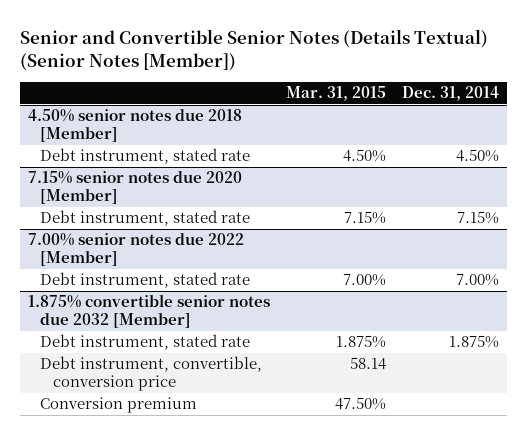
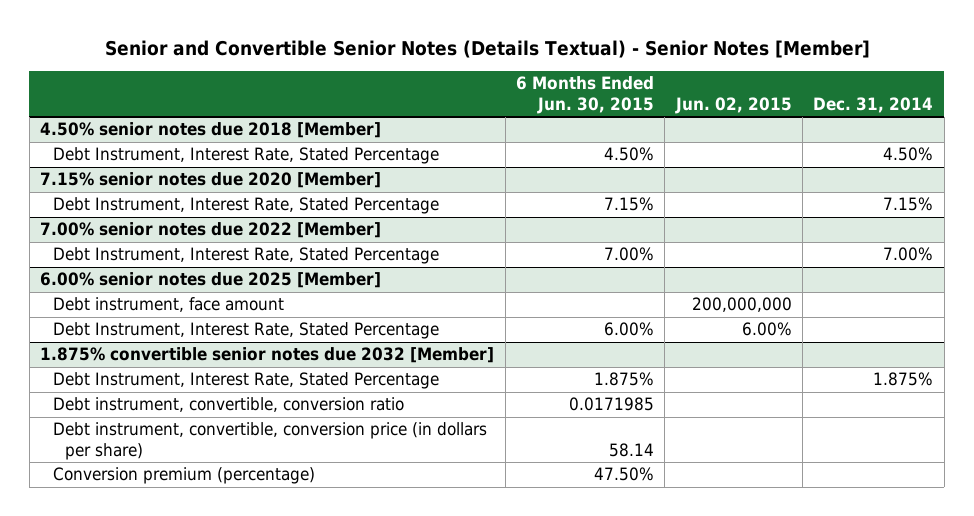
- Senior and Convertible Senior Notes (Details Textual) (Senior Notes [Member])
+ Senior and Convertible Senior Notes (Details Textual) - Senior Notes [Member]
- | Mar. 31, 2015 | Dec. 31, 2014
+ | 6 Months Ended Jun. 30, 2015 | Jun. 02, 2015 | Dec. 31, 2014
@ 4.50% senior notes due 2018 [Member]
- Debt instrument, stated rate | 4.50% | 4.50%
+ Debt Instrument, Interest Rate, Stated Percentage | 4.50% | | 4.50%
@ 7.15% senior notes due 2020 [Member]
- Debt instrument, stated rate | 7.15% | 7.15%
+ Debt Instrument, Interest Rate, Stated Percentage | 7.15% | | 7.15%
@ 7.00% senior notes due 2022 [Member]
- Debt instrument, stated rate | 7.00% | 7.00%
+ Debt Instrument, Interest Rate, Stated Percentage | 7.00% | | 7.00%
+ 6.00% senior notes due 2025 [Member]
+ Debt instrument, face amount | | 200,000,000 |
+ Debt Instrument, Interest Rate, Stated Percentage | 6.00% | 6.00% |
@ 1.875% convertible senior notes due 2032 [Member]
- Debt instrument, stated rate | 1.875% | 1.875%
- Debt instrument, convertible, conversion price | 58.14 |
- Conversion premium | 47.50% |
+ Debt Instrument, Interest Rate, Stated Percentage | 1.875% | | 1.875%
+ Debt instrument, convertible, conversion ratio | 0.0171985 | |
+ Debt instrument, convertible, conversion price (in dollars per share) | 58.14 | |
+ Conversion premium (percentage) | 47.50% | |

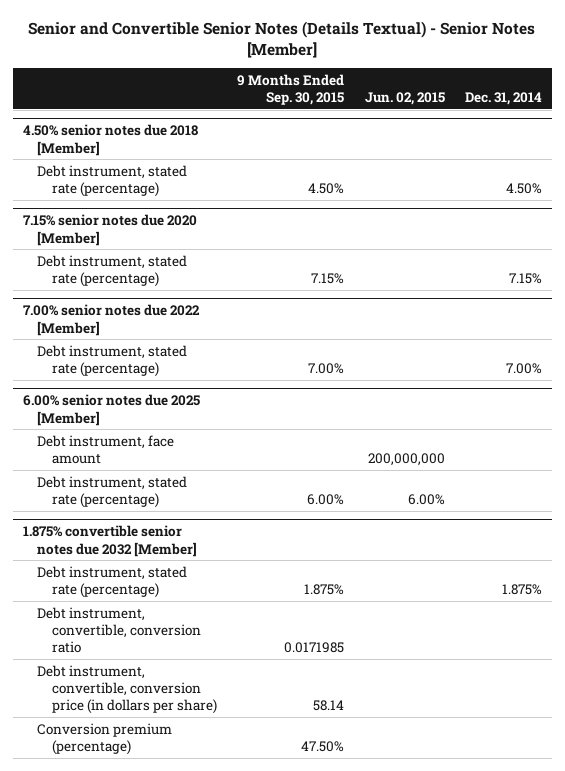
- | 6 Months Ended Jun. 30, 2015 | Jun. 02, 2015 | Dec. 31, 2014
+ | 9 Months Ended Sep. 30, 2015 | Jun. 02, 2015 | Dec. 31, 2014
@ 4.50% senior notes due 2018 [Member]
- Debt Instrument, Interest Rate, Stated Percentage | 4.50% | | 4.50%
+ Debt instrument, stated rate (percentage) | 4.50% | | 4.50%
@ 7.15% senior notes due 2020 [Member]
- Debt Instrument, Interest Rate, Stated Percentage | 7.15% | | 7.15%
+ Debt instrument, stated rate (percentage) | 7.15% | | 7.15%
@ 7.00% senior notes due 2022 [Member]
- Debt Instrument, Interest Rate, Stated Percentage | 7.00% | | 7.00%
+ Debt instrument, stated rate (percentage) | 7.00% | | 7.00%
@ 6.00% senior notes due 2025 [Member]
- Debt Instrument, Interest Rate, Stated Percentage | 6.00% | 6.00% |
+ Debt instrument, stated rate (percentage) | 6.00% | 6.00% |
@ 1.875% convertible senior notes due 2032 [Member]
- Debt Instrument, Interest Rate, Stated Percentage | 1.875% | | 1.875%
+ Debt instrument, stated rate (percentage) | 1.875% | | 1.875%

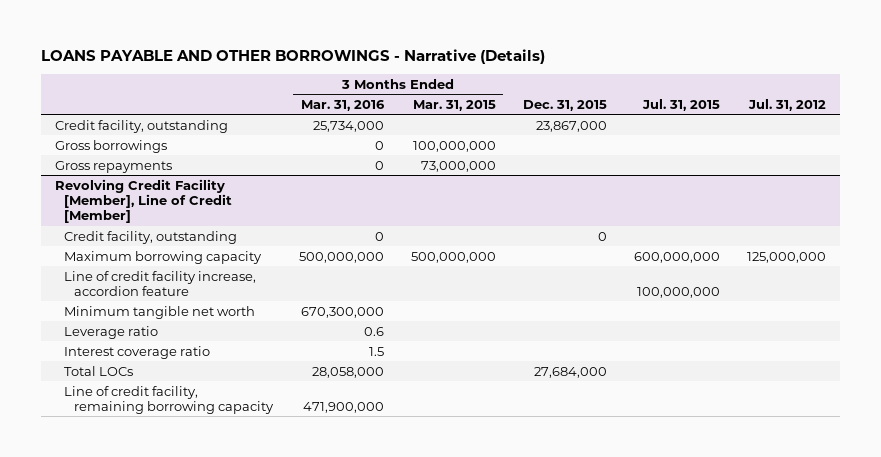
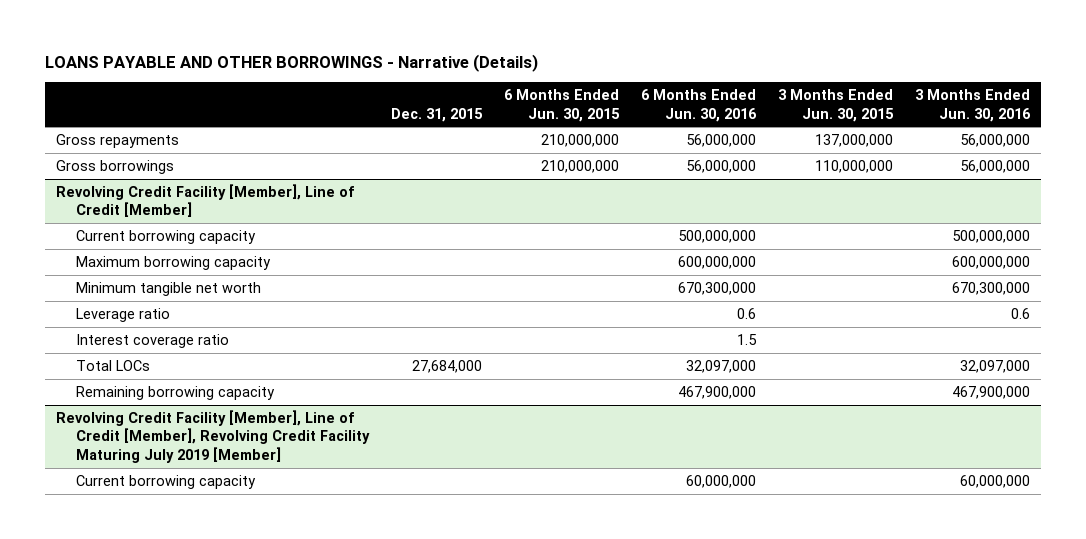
- | 3 Months Ended Mar. 31, 2016 | 3 Months Ended Mar. 31, 2015 | Dec. 31, 2015 | Jul. 31, 2015 | Jul. 31, 2012
+ | Dec. 31, 2015 | 6 Months Ended Jun. 30, 2015 | 6 Months Ended Jun. 30, 2016 | 3 Months Ended Jun. 30, 2015 | 3 Months Ended Jun. 30, 2016
- Credit facility, outstanding | 25,734,000 | | 23,867,000 | |
moved down: Gross borrowings | | 210,000,000 | 56,000,000 | 110,000,000 | 56,000,000
@ Revolving Credit Facility [Member], Line of Credit [Member]
- Credit facility, outstanding | 0 | | 0 | |
+ Current borrowing capacity | | | 500,000,000 | | 500,000,000
- Line of credit facility increase, accordion feature | | | | 100,000,000 |
- Line of credit facility, remaining borrowing capacity | 471,900,000 | | | |
+ Remaining borrowing capacity | | | 467,900,000 | | 467,900,000
+ Revolving Credit Facility [Member], Line of Credit [Member], Revolving Credit Facility Maturing July 2019 [Member]
+ Current borrowing capacity | | | 60,000,000 | | 60,000,000

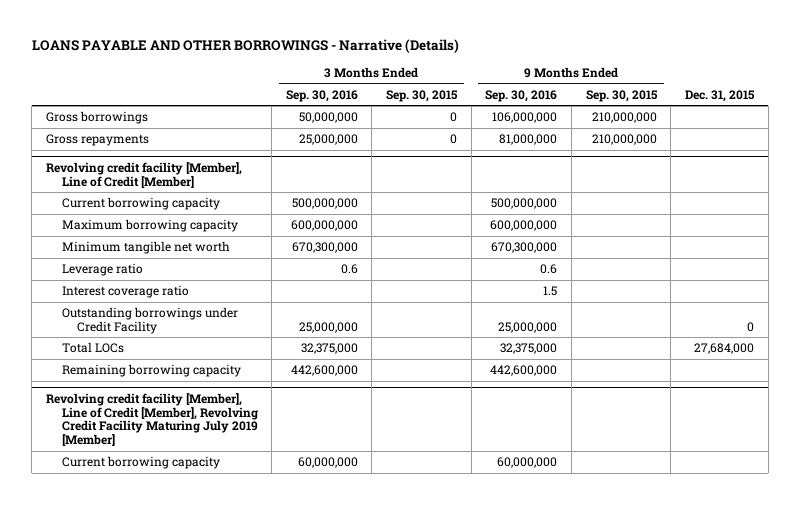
- | Dec. 31, 2015 | 6 Months Ended Jun. 30, 2015 | 6 Months Ended Jun. 30, 2016 | 3 Months Ended Jun. 30, 2015 | 3 Months Ended Jun. 30, 2016
+ | 3 Months Ended Sep. 30, 2016 | 3 Months Ended Sep. 30, 2015 | 9 Months Ended Sep. 30, 2016 | 9 Months Ended Sep. 30, 2015 | Dec. 31, 2015
- Revolving Credit Facility [Member], Line of Credit [Member]
moved down: Gross repayments | 25,000,000 | 0 | 81,000,000 | 210,000,000 |
+ Revolving credit facility [Member], Line of Credit [Member]
+ Outstanding borrowings under Credit Facility | 25,000,000 | | 25,000,000 | | 0
- Revolving Credit Facility [Member], Line of Credit [Member], Revolving Credit Facility Maturing July 2019 [Member]
+ Revolving credit facility [Member], Line of Credit [Member], Revolving Credit Facility Maturing July 2019 [Member]

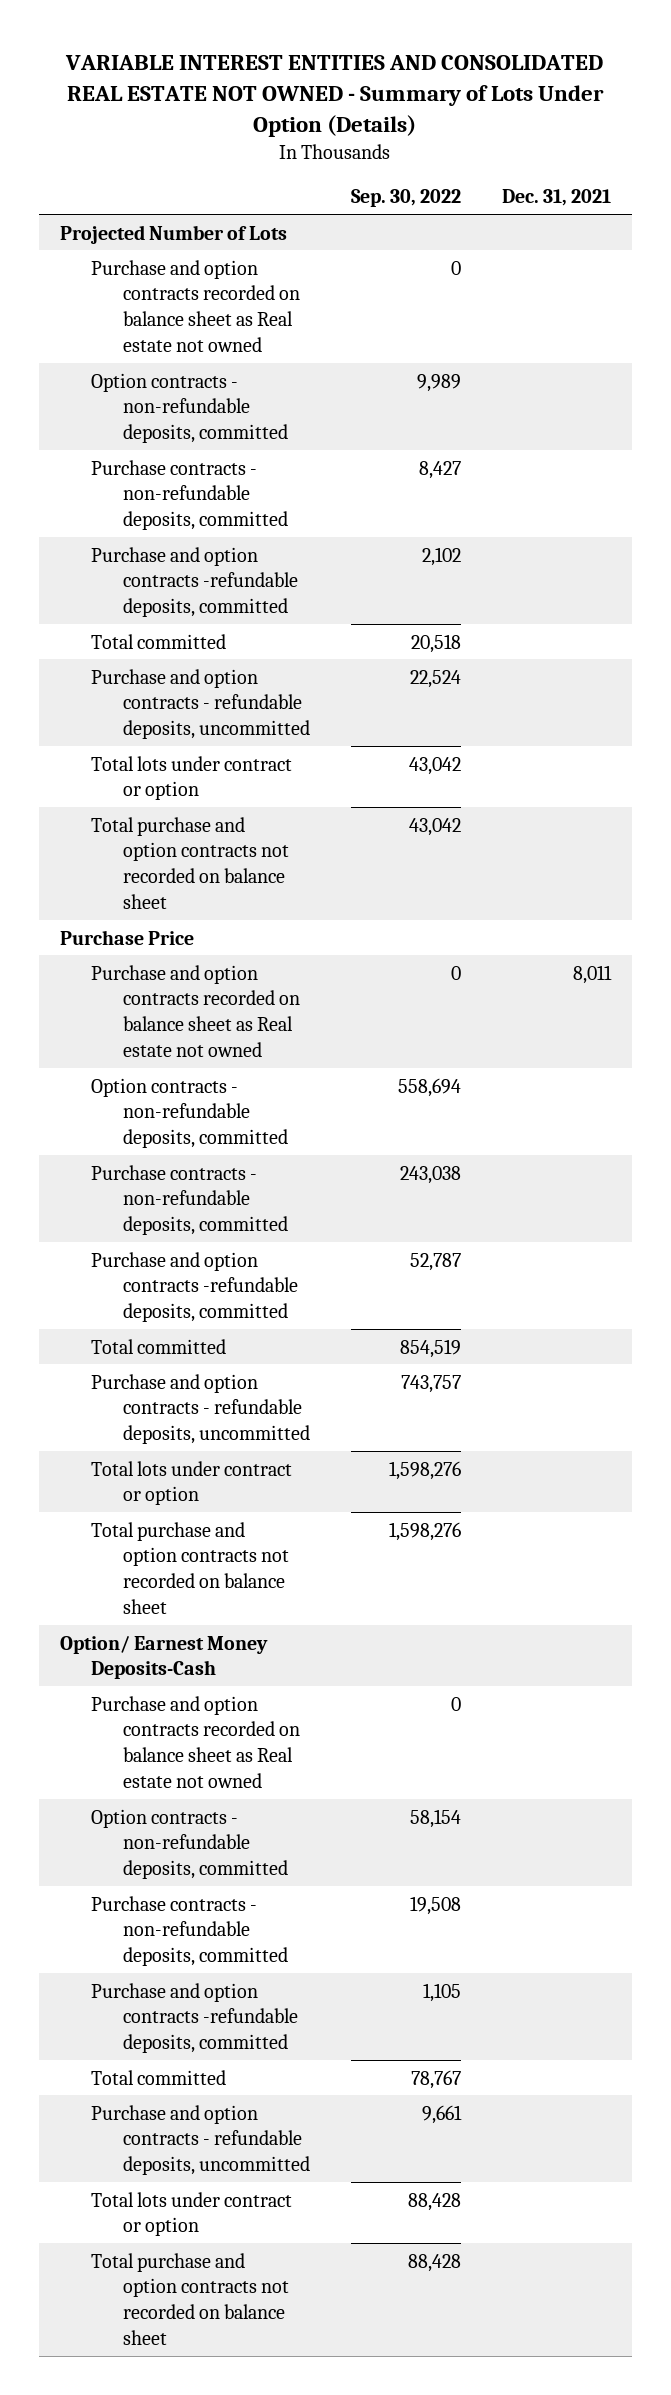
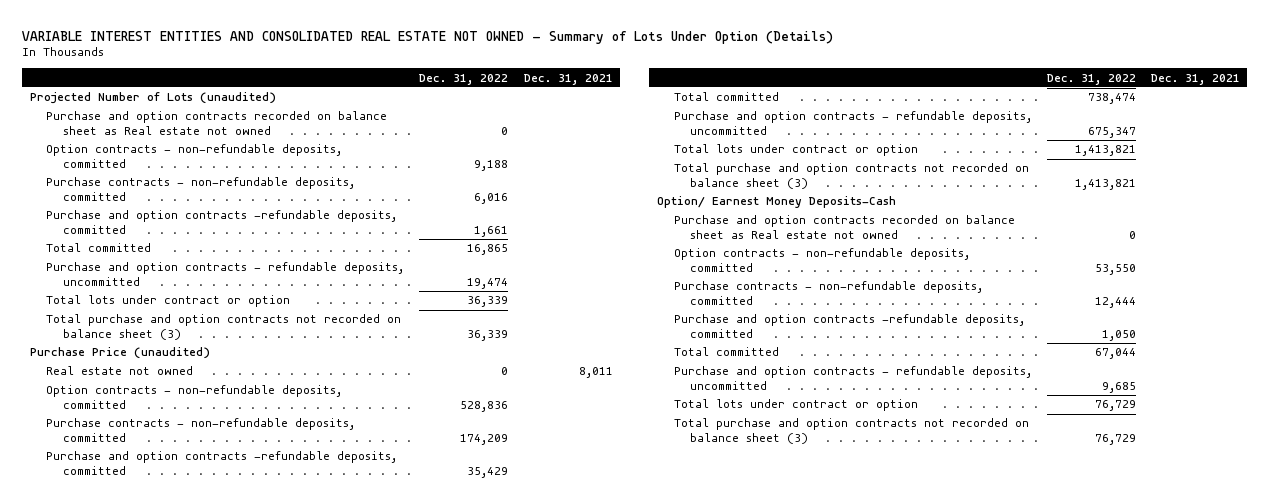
- | Sep. 30, 2022 | Dec. 31, 2021
+ | Dec. 31, 2022 | Dec. 31, 2021
- Projected Number of Lots
+ Projected Number of Lots (unaudited)
- Total purchase and option contracts not recorded on balance sheet | 43,042 |
- Purchase Price
- Purchase and option contracts recorded on balance sheet as Real estate not owned | 0 | 8,011
+ Total purchase and option contracts not recorded on balance sheet (3) | 36,339 |
+ Purchase Price (unaudited)
+ Real estate not owned | 0 | 8,011
- Total purchase and option contracts not recorded on balance sheet | 1,598,276 |
+ Total purchase and option contracts not recorded on balance sheet (3) | 1,413,821 |
- Total purchase and option contracts not recorded on balance sheet | 88,428 |
+ Total purchase and option contracts not recorded on balance sheet (3) | 76,729 |

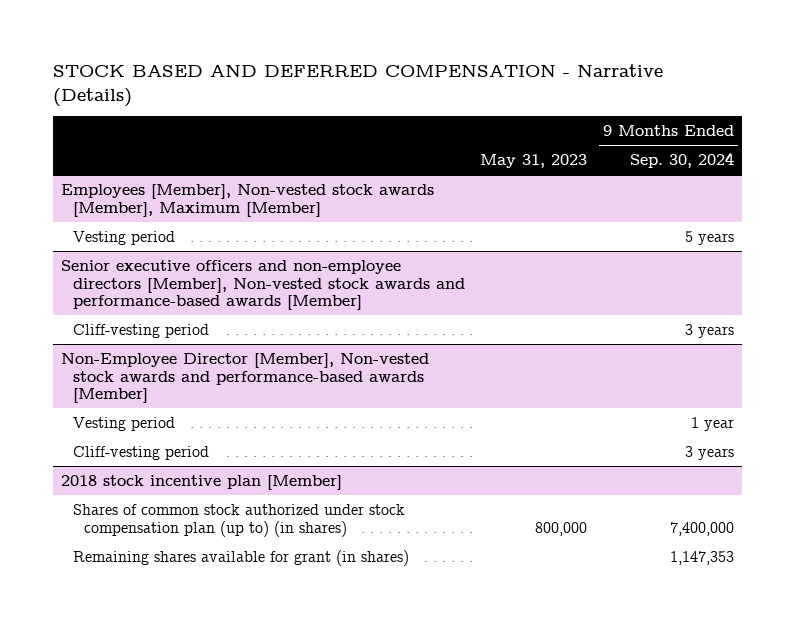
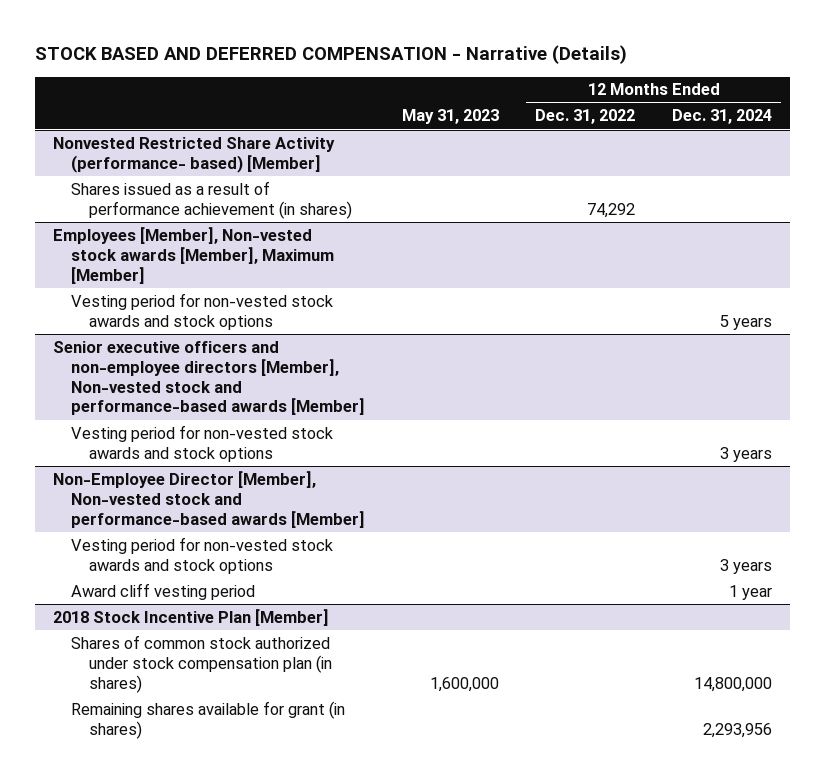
- | May 31, 2023 | 9 Months Ended Sep. 30, 2024
+ | May 31, 2023 | 12 Months Ended Dec. 31, 2022 | 12 Months Ended Dec. 31, 2024
+ Nonvested Restricted Share Activity (performance- based) [Member]
+ Shares issued as a result of performance achievement (in shares) | | 74,292 |
@ Employees [Member], Non-vested stock awards [Member], Maximum [Member]
- Vesting period | | 5 years
- Senior executive officers and non-employee directors [Member], Non-vested stock awards and performance-based awards [Member]
- Cliff-vesting period | | 3 years
- Non-Employee Director [Member], Non-vested stock awards and performance-based awards [Member]
- Vesting period | | 1 year
- Cliff-vesting period | | 3 years
- 2018 stock incentive plan [Member]
- Shares of common stock authorized under stock compensation plan (up to) (in shares) | 800,000 | 7,400,000
@ Employees [Member], Non-vested stock awards [Member], Maximum [Member]
+ Vesting period for non-vested stock awards and stock options | | | 5 years
+ Senior executive officers and non-employee directors [Member], Non-vested stock and performance-based awards [Member]
+ Vesting period for non-vested stock awards and stock options | | | 3 years
+ Non-Employee Director [Member], Non-vested stock and performance-based awards [Member]
+ Vesting period for non-vested stock awards and stock options | | | 3 years
+ Award cliff vesting period | | | 1 year
+ 2018 Stock Incentive Plan [Member]
+ Shares of common stock authorized under stock compensation plan (in shares) | 1,600,000 | | 14,800,000

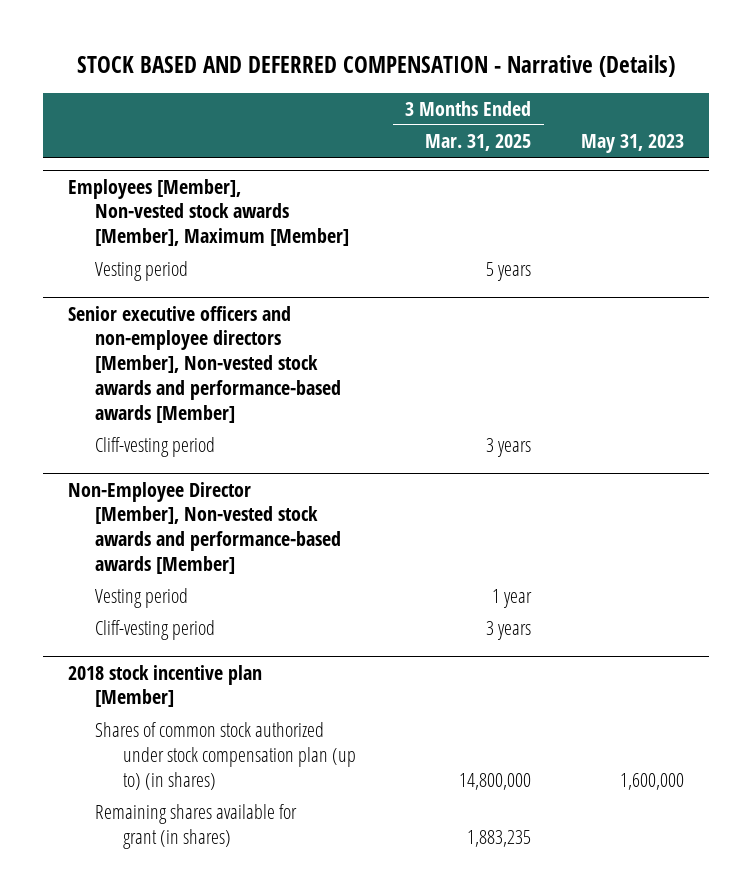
- | May 31, 2023 | 12 Months Ended Dec. 31, 2022 | 12 Months Ended Dec. 31, 2024
+ | 3 Months Ended Mar. 31, 2025 | May 31, 2023
- Nonvested Restricted Share Activity (performance- based) [Member]
- Shares issued as a result of performance achievement (in shares) | | 74,292 |
@ Employees [Member], Non-vested stock awards [Member], Maximum [Member]
- Vesting period for non-vested stock awards and stock options | | | 5 years
- Senior executive officers and non-employee directors [Member], Non-vested stock and performance-based awards [Member]
- Vesting period for non-vested stock awards and stock options | | | 3 years
- Non-Employee Director [Member], Non-vested stock and performance-based awards [Member]
- Vesting period for non-vested stock awards and stock options | | | 3 years
- Award cliff vesting period | | | 1 year
- 2018 Stock Incentive Plan [Member]
- Shares of common stock authorized under stock compensation plan (in shares) | 1,600,000 | | 14,800,000
@ Employees [Member], Non-vested stock awards [Member], Maximum [Member]
+ Vesting period | 5 years |
+ Senior executive officers and non-employee directors [Member], Non-vested stock awards and performance-based awards [Member]
+ Cliff-vesting period | 3 years |
+ Non-Employee Director [Member], Non-vested stock awards and performance-based awards [Member]
+ Vesting period | 1 year |
+ Cliff-vesting period | 3 years |
+ 2018 stock incentive plan [Member]
+ Shares of common stock authorized under stock compensation plan (up to) (in shares) | 14,800,000 | 1,600,000

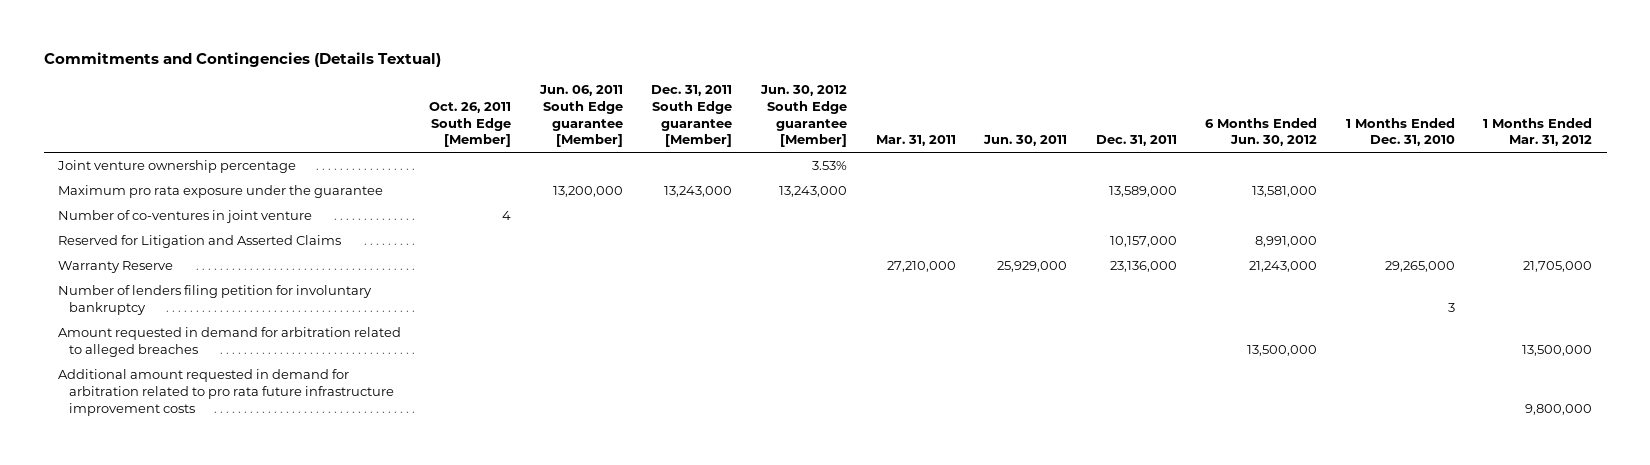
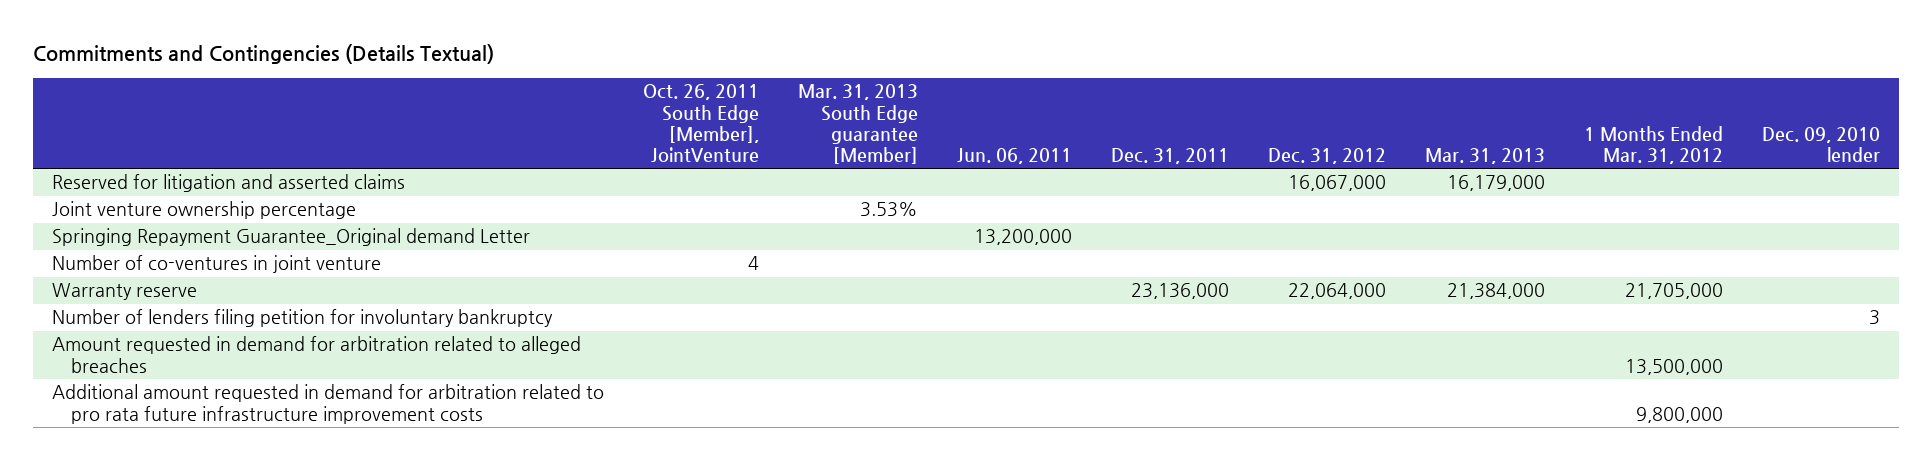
- | Oct. 26, 2011 South Edge [Member] | Jun. 06, 2011 South Edge guarantee [Member] | Dec. 31, 2011 South Edge guarantee [Member] | Jun. 30, 2012 South Edge guarantee [Member] | Mar. 31, 2011 | Jun. 30, 2011 | Dec. 31, 2011 | 6 Months Ended Jun. 30, 2012 | 1 Months Ended Dec. 31, 2010 | 1 Months Ended Mar. 31, 2012
+ | Oct. 26, 2011 South Edge [Member], JointVenture | Mar. 31, 2013 South Edge guarantee [Member] | Jun. 06, 2011 | Dec. 31, 2011 | Dec. 31, 2012 | Mar. 31, 2013 | 1 Months Ended Mar. 31, 2012 | Dec. 09, 2010 lender
+ Reserved for litigation and asserted claims | | | | | 16,067,000 | 16,179,000 | |
- Maximum pro rata exposure under the guarantee | | 13,200,000 | 13,243,000 | 13,243,000 | | | 13,589,000 | 13,581,000 | |
+ Springing Repayment Guarantee_Original demand Letter | | | 13,200,000 | | | | |
- Reserved for Litigation and Asserted Claims | | | | | | | 10,157,000 | 8,991,000 | |
- Warranty Reserve | | | | | 27,210,000 | 25,929,000 | 23,136,000 | 21,243,000 | 29,265,000 | 21,705,000
+ Warranty reserve | | | | 23,136,000 | 22,064,000 | 21,384,000 | 21,705,000 |

